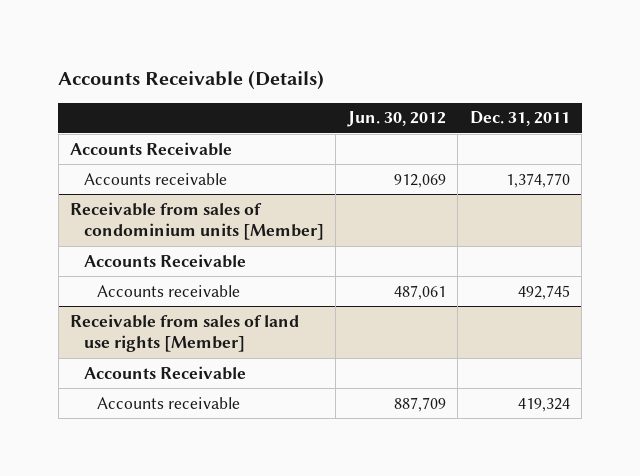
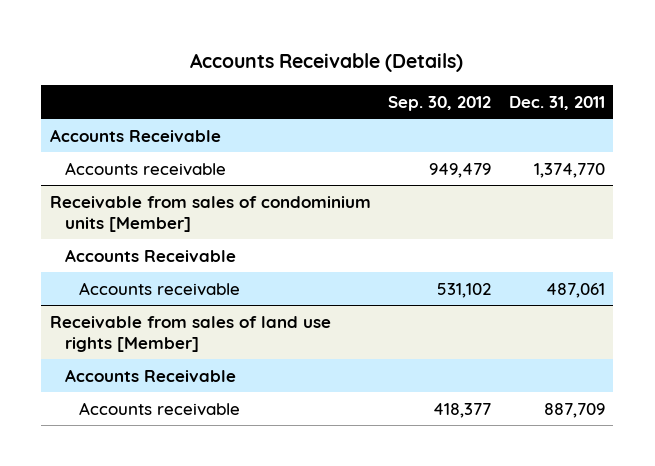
- | Jun. 30, 2012 | Dec. 31, 2011
+ | Sep. 30, 2012 | Dec. 31, 2011
@ Receivable from sales of condominium units [Member]
- Accounts receivable | 487,061 | 492,745
+ Accounts receivable | 531,102 | 487,061
@ Receivable from sales of land use rights [Member]
- Accounts receivable | 887,709 | 419,324
+ Accounts receivable | 418,377 | 887,709

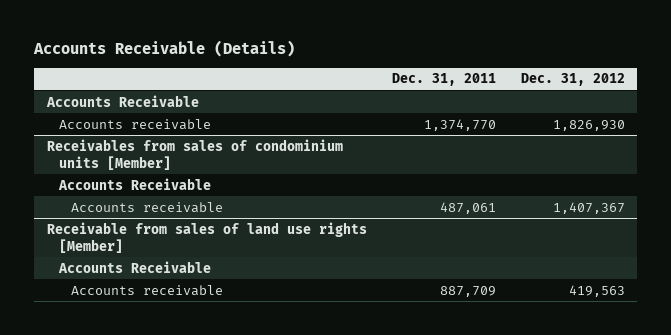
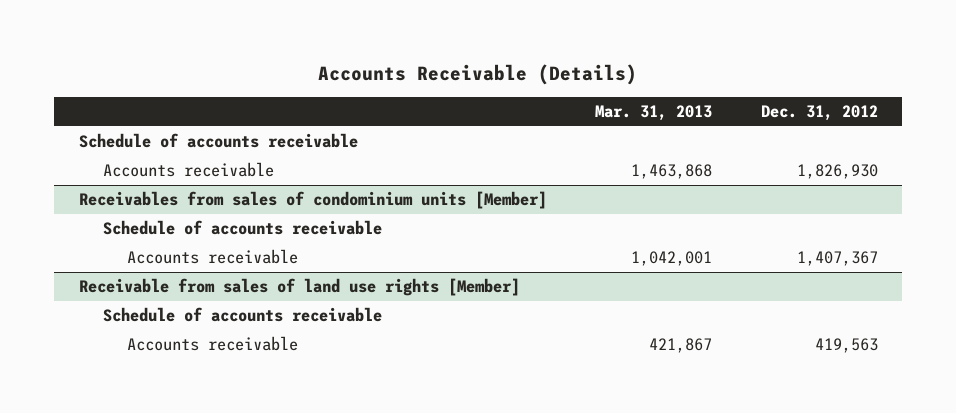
- | Dec. 31, 2011 | Dec. 31, 2012
+ | Mar. 31, 2013 | Dec. 31, 2012
- Accounts Receivable
+ Schedule of accounts receivable
@ Receivables from sales of condominium units [Member]
- Accounts Receivable
+ Schedule of accounts receivable
@ Receivable from sales of land use rights [Member]
- Accounts Receivable
+ Schedule of accounts receivable

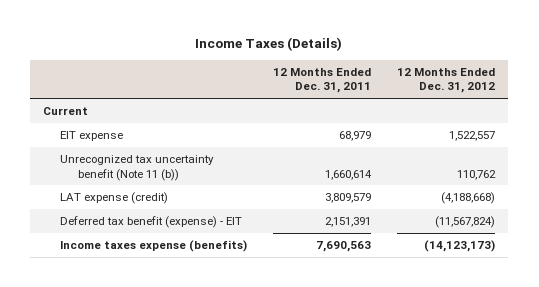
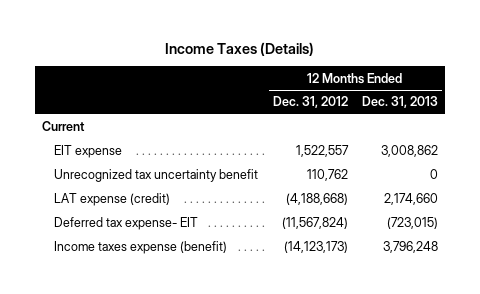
- | 12 Months Ended Dec. 31, 2011 | 12 Months Ended Dec. 31, 2012
+ | 12 Months Ended Dec. 31, 2012 | 12 Months Ended Dec. 31, 2013
- Unrecognized tax uncertainty benefit (Note 11 (b)) | 1,660,614 | 110,762
+ Unrecognized tax uncertainty benefit | 110,762 | 0
- Deferred tax benefit (expense) - EIT | 2,151,391 | (11,567,824)
- Income taxes expense (benefits) | 7,690,563 | (14,123,173)
+ Deferred tax expense- EIT | (11,567,824) | (723,015)
+ Income taxes expense (benefit) | (14,123,173) | 3,796,248

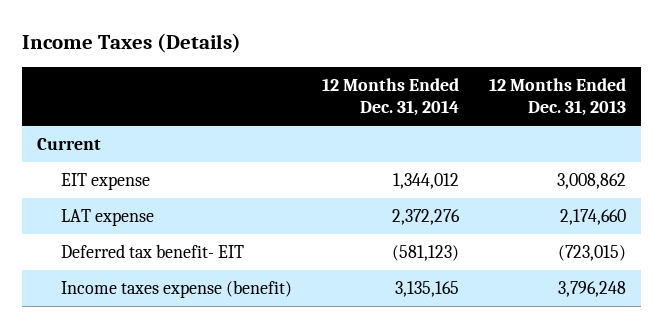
- | 12 Months Ended Dec. 31, 2012 | 12 Months Ended Dec. 31, 2013
+ | 12 Months Ended Dec. 31, 2014 | 12 Months Ended Dec. 31, 2013
- Unrecognized tax uncertainty benefit | 110,762 | 0
- LAT expense (credit) | (4,188,668) | 2,174,660
- Deferred tax expense- EIT | (11,567,824) | (723,015)
+ LAT expense | 2,372,276 | 2,174,660
+ Deferred tax benefit- EIT | (581,123) | (723,015)

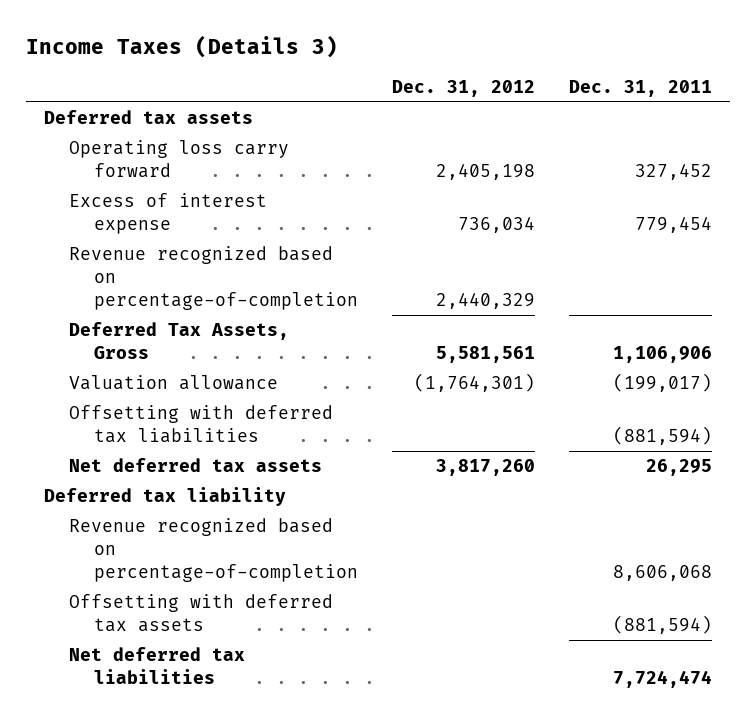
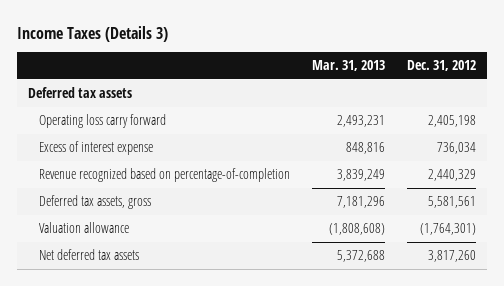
- | Dec. 31, 2012 | Dec. 31, 2011
+ | Mar. 31, 2013 | Dec. 31, 2012
- Deferred Tax Assets, Gross | 5,581,561 | 1,106,906
+ Deferred tax assets, gross | 7,181,296 | 5,581,561
- Offsetting with deferred tax liabilities | | (881,594)
- Deferred tax liability
- Revenue recognized based on percentage-of-completion | | 8,606,068
- Offsetting with deferred tax assets | | (881,594)
- Net deferred tax liabilities | | 7,724,474

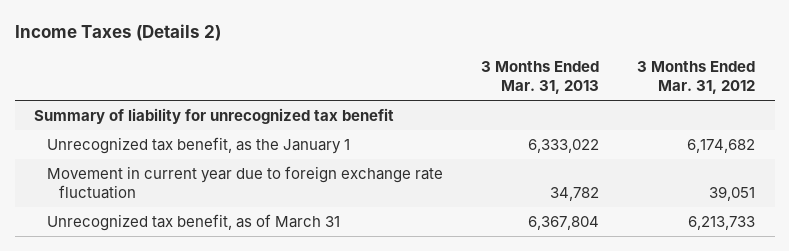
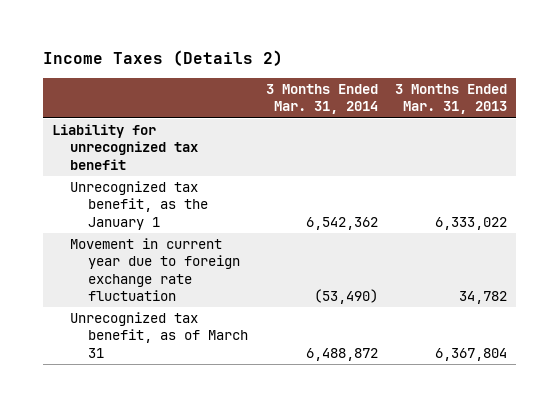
- | 3 Months Ended Mar. 31, 2013 | 3 Months Ended Mar. 31, 2012
+ | 3 Months Ended Mar. 31, 2014 | 3 Months Ended Mar. 31, 2013
- Summary of liability for unrecognized tax benefit
+ Liability for unrecognized tax benefit

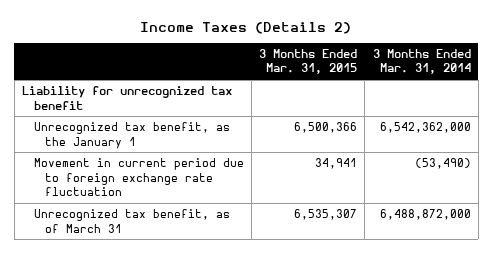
- | 3 Months Ended Mar. 31, 2014 | 3 Months Ended Mar. 31, 2013
+ | 3 Months Ended Mar. 31, 2015 | 3 Months Ended Mar. 31, 2014
- Unrecognized tax benefit, as the January 1 | 6,542,362 | 6,333,022
- Movement in current year due to foreign exchange rate fluctuation | (53,490) | 34,782
- Unrecognized tax benefit, as of March 31 | 6,488,872 | 6,367,804
+ Unrecognized tax benefit, as the January 1 | 6,500,366 | 6,542,362,000
+ Movement in current period due to foreign exchange rate fluctuation | 34,941 | (53,490)
+ Unrecognized tax benefit, as of March 31 | 6,535,307 | 6,488,872,000

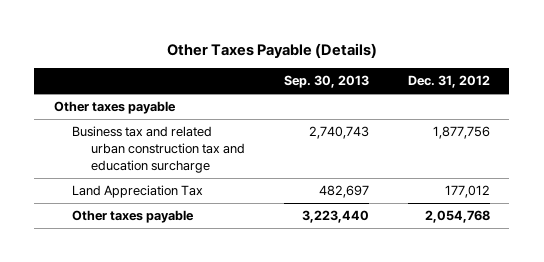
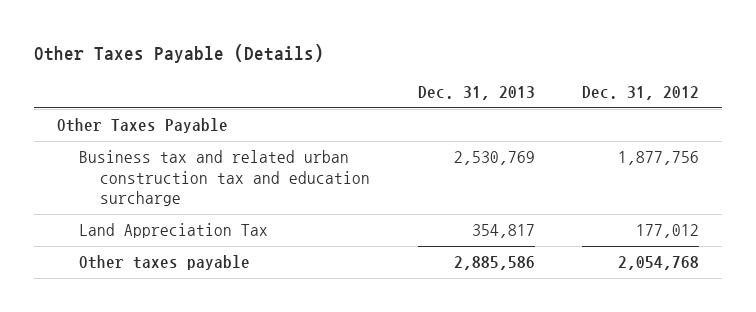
- | Sep. 30, 2013 | Dec. 31, 2012
+ | Dec. 31, 2013 | Dec. 31, 2012
- Other taxes payable
+ Other Taxes Payable

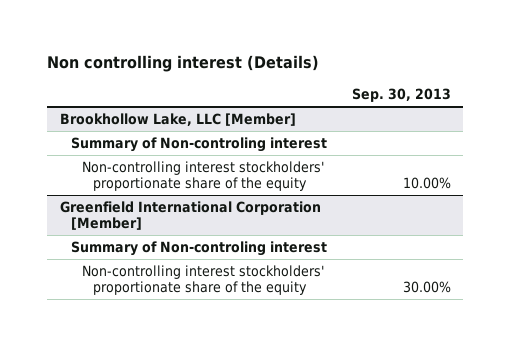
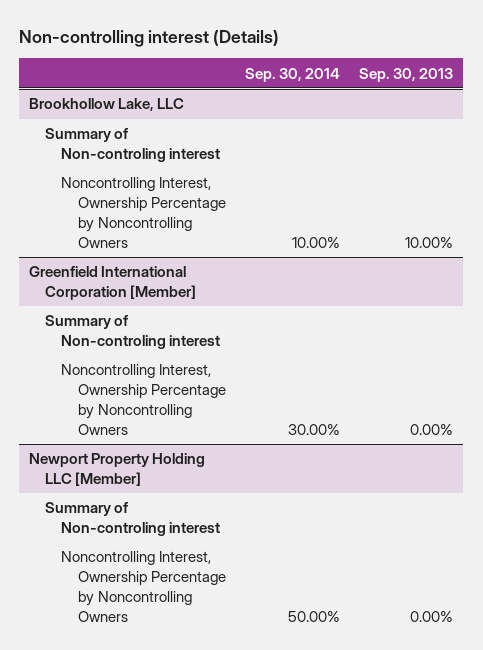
- Non controlling interest (Details)
+ Non-controlling interest (Details)
- | Sep. 30, 2013
+ | Sep. 30, 2014 | Sep. 30, 2013
- Brookhollow Lake, LLC [Member]
+ Brookhollow Lake, LLC
- Non-controlling interest stockholders' proportionate share of the equity | 10.00%
+ Noncontrolling Interest, Ownership Percentage by Noncontrolling Owners | 10.00% | 10.00%
@ Greenfield International Corporation [Member]
- Non-controlling interest stockholders' proportionate share of the equity | 30.00%
+ Noncontrolling Interest, Ownership Percentage by Noncontrolling Owners | 30.00% | 0.00%
+ Newport Property Holding LLC [Member]
+ Summary of Non-controling interest
+ Noncontrolling Interest, Ownership Percentage by Noncontrolling Owners | 50.00% | 0.00%

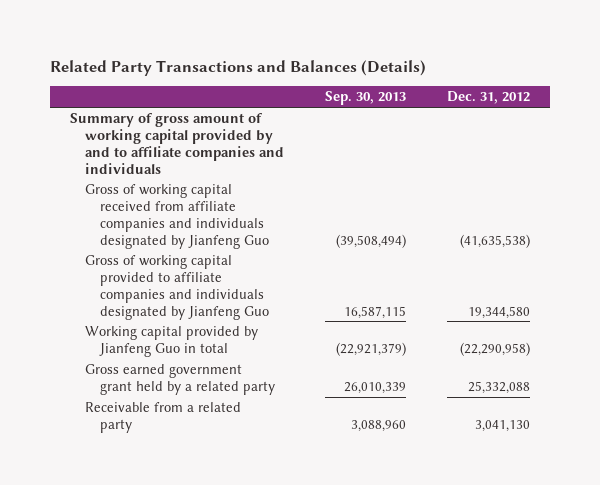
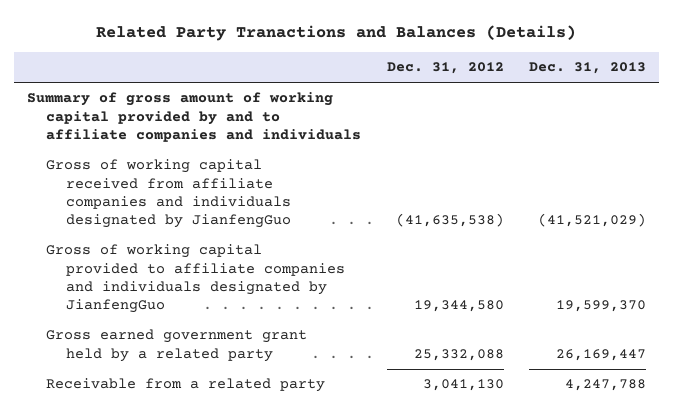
- Related Party Transactions and Balances (Details)
+ Related Party Tranactions and Balances (Details)
- | Sep. 30, 2013 | Dec. 31, 2012
+ | Dec. 31, 2012 | Dec. 31, 2013
- Gross of working capital received from affiliate companies and individuals designated by Jianfeng Guo | (39,508,494) | (41,635,538)
- Gross of working capital provided to affiliate companies and individuals designated by Jianfeng Guo | 16,587,115 | 19,344,580
- Working capital provided by Jianfeng Guo in total | (22,921,379) | (22,290,958)
+ Gross of working capital received from affiliate companies and individuals designated by JianfengGuo | (41,635,538) | (41,521,029)
+ Gross of working capital provided to affiliate companies and individuals designated by JianfengGuo | 19,344,580 | 19,599,370

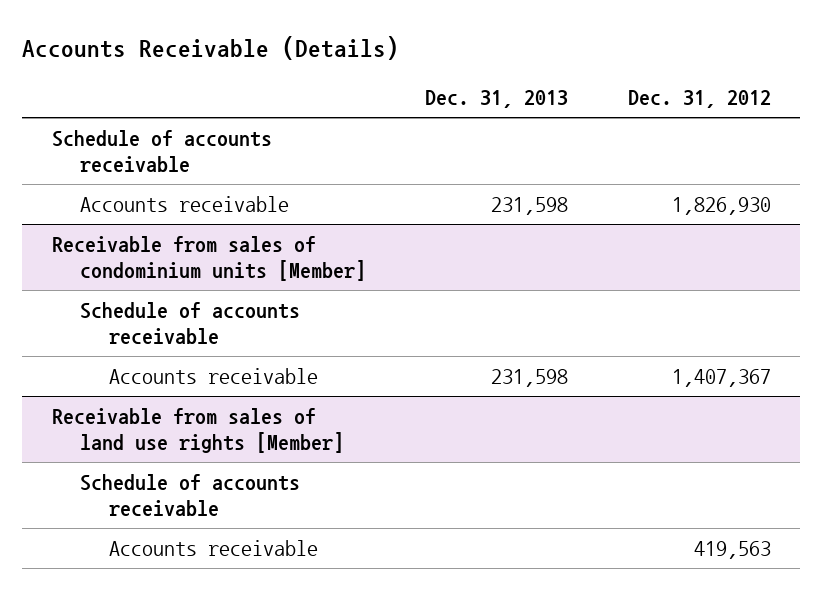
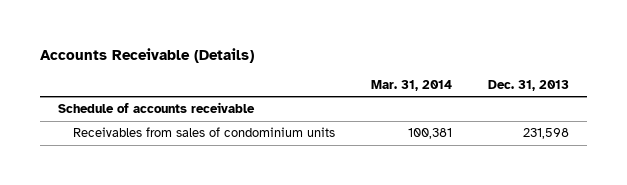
- | Dec. 31, 2013 | Dec. 31, 2012
+ | Mar. 31, 2014 | Dec. 31, 2013
- Accounts receivable | 231,598 | 1,826,930
- Receivable from sales of condominium units [Member]
- Schedule of accounts receivable
- Accounts receivable | 231,598 | 1,407,367
- Receivable from sales of land use rights [Member]
- Schedule of accounts receivable
- Accounts receivable | | 419,563
+ Receivables from sales of condominium units | 100,381 | 231,598

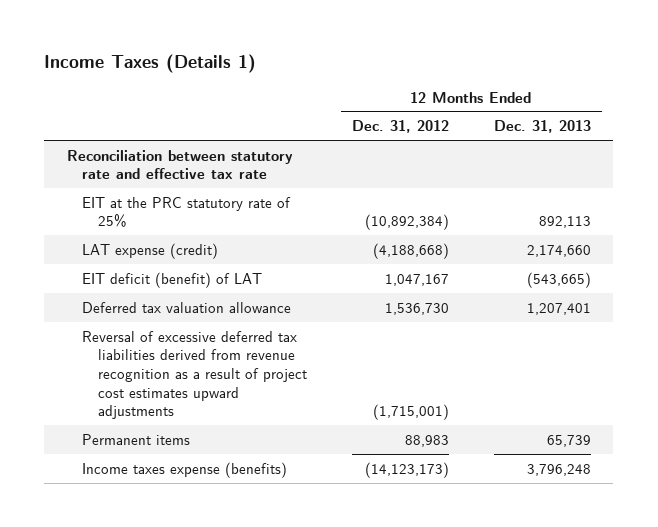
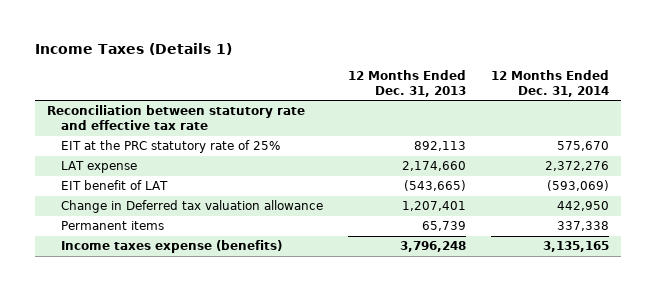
- | 12 Months Ended Dec. 31, 2012 | 12 Months Ended Dec. 31, 2013
+ | 12 Months Ended Dec. 31, 2013 | 12 Months Ended Dec. 31, 2014
- LAT expense (credit) | (4,188,668) | 2,174,660
- EIT deficit (benefit) of LAT | 1,047,167 | (543,665)
- Deferred tax valuation allowance | 1,536,730 | 1,207,401
- Reversal of excessive deferred tax liabilities derived from revenue recognition as a result of project cost estimates upward adjustments | (1,715,001) |
+ LAT expense | 2,174,660 | 2,372,276
+ EIT benefit of LAT | (543,665) | (593,069)
+ Change in Deferred tax valuation allowance | 1,207,401 | 442,950

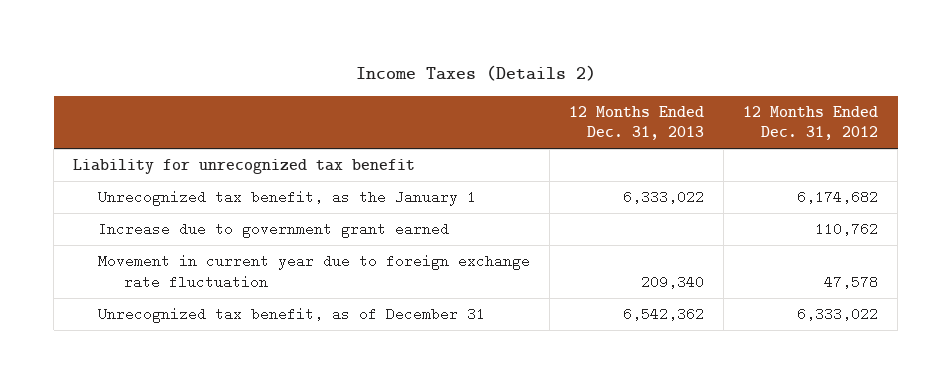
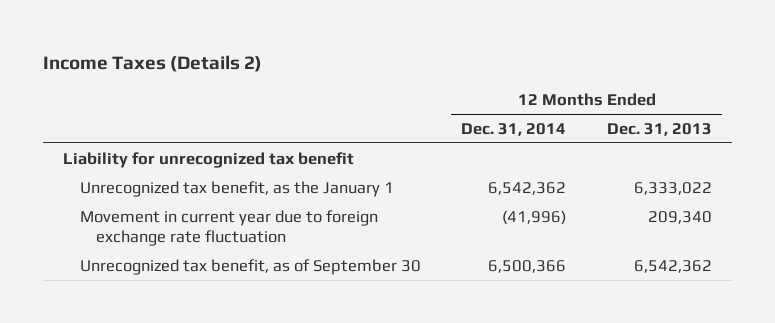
- | 12 Months Ended Dec. 31, 2013 | 12 Months Ended Dec. 31, 2012
+ | 12 Months Ended Dec. 31, 2014 | 12 Months Ended Dec. 31, 2013
- Increase due to government grant earned | | 110,762
- Unrecognized tax benefit, as of December 31 | 6,542,362 | 6,333,022
+ Unrecognized tax benefit, as of September 30 | 6,500,366 | 6,542,362

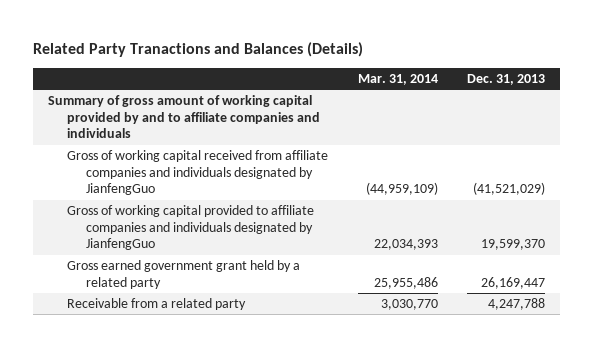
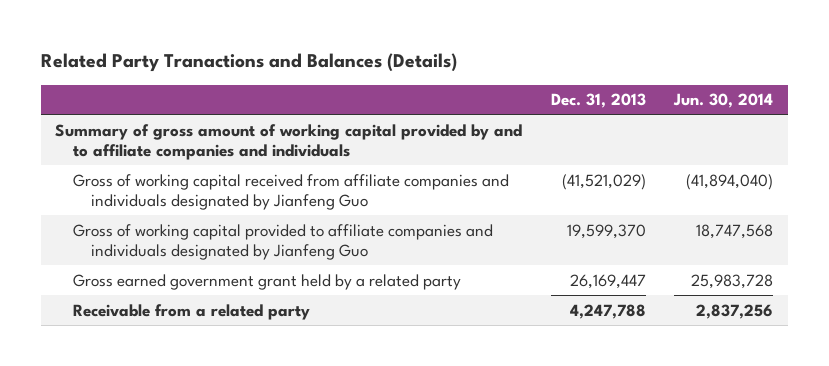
- | Mar. 31, 2014 | Dec. 31, 2013
+ | Dec. 31, 2013 | Jun. 30, 2014
- Gross of working capital received from affiliate companies and individuals designated by JianfengGuo | (44,959,109) | (41,521,029)
- Gross of working capital provided to affiliate companies and individuals designated by JianfengGuo | 22,034,393 | 19,599,370
+ Gross of working capital received from affiliate companies and individuals designated by Jianfeng Guo | (41,521,029) | (41,894,040)
+ Gross of working capital provided to affiliate companies and individuals designated by Jianfeng Guo | 19,599,370 | 18,747,568

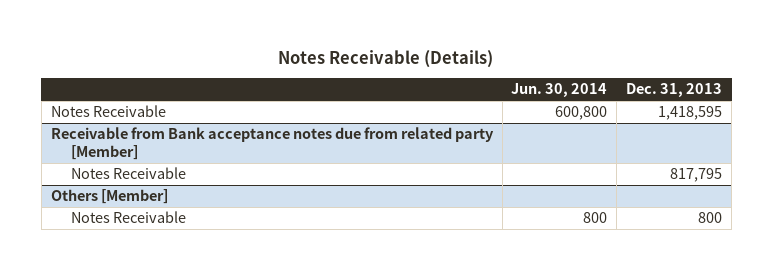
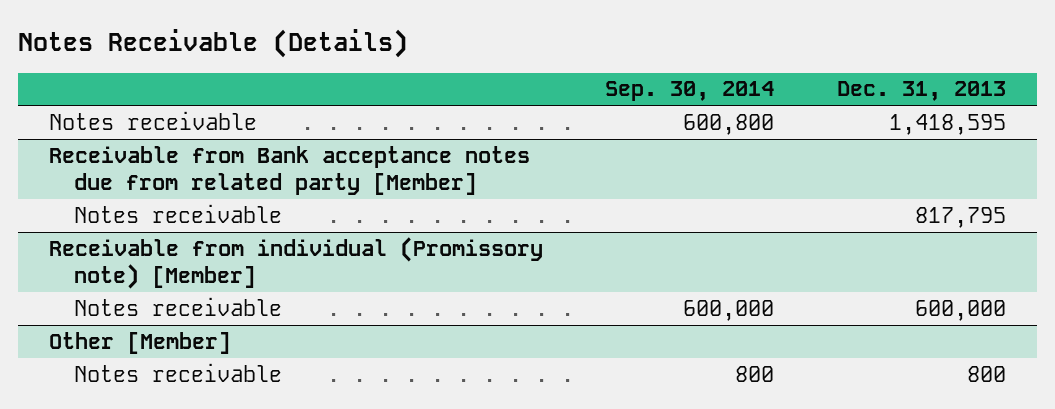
- | Jun. 30, 2014 | Dec. 31, 2013
+ | Sep. 30, 2014 | Dec. 31, 2013
- Notes Receivable | 600,800 | 1,418,595
+ Notes receivable | 600,800 | 1,418,595
@ Receivable from Bank acceptance notes due from related party [Member]
- Notes Receivable | | 817,795
- Others [Member]
- Notes Receivable | 800 | 800
@ Receivable from Bank acceptance notes due from related party [Member]
+ Notes receivable | | 817,795
+ Receivable from individual (Promissory note) [Member]
+ Notes receivable | 600,000 | 600,000
+ Other [Member]
+ Notes receivable | 800 | 800

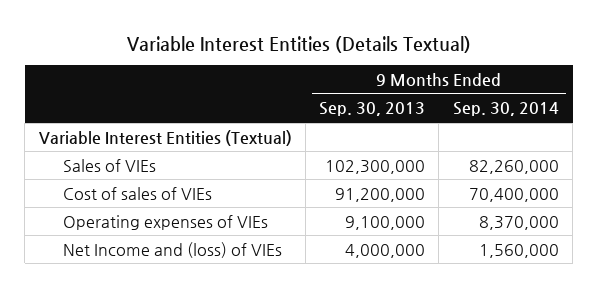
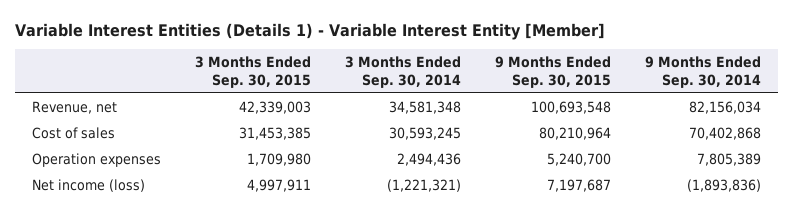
- Variable Interest Entities (Details Textual)
+ Variable Interest Entities (Details 1) - Variable Interest Entity [Member]
- | 9 Months Ended Sep. 30, 2013 | 9 Months Ended Sep. 30, 2014
+ | 3 Months Ended Sep. 30, 2015 | 3 Months Ended Sep. 30, 2014 | 9 Months Ended Sep. 30, 2015 | 9 Months Ended Sep. 30, 2014
- Variable Interest Entities (Textual)
- Sales of VIEs | 102,300,000 | 82,260,000
- Cost of sales of VIEs | 91,200,000 | 70,400,000
- Operating expenses of VIEs | 9,100,000 | 8,370,000
- Net Income and (loss) of VIEs | 4,000,000 | 1,560,000
+ Revenue, net | 42,339,003 | 34,581,348 | 100,693,548 | 82,156,034
+ Cost of sales | 31,453,385 | 30,593,245 | 80,210,964 | 70,402,868
+ Operation expenses | 1,709,980 | 2,494,436 | 5,240,700 | 7,805,389
+ Net income (loss) | 4,997,911 | (1,221,321) | 7,197,687 | (1,893,836)

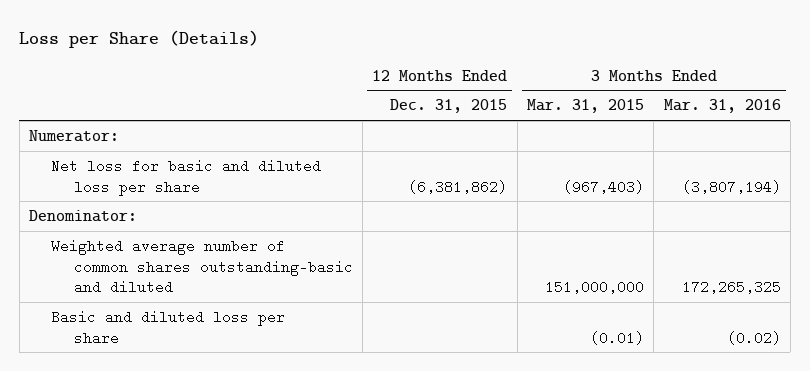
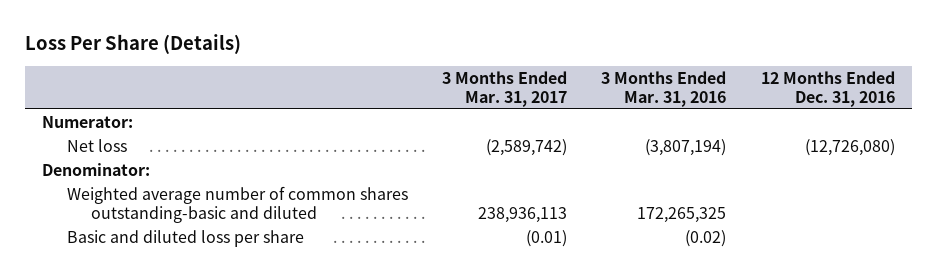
- Loss per Share (Details)
+ Loss Per Share (Details)
- | 12 Months Ended Dec. 31, 2015 | 3 Months Ended Mar. 31, 2015 | 3 Months Ended Mar. 31, 2016
+ | 3 Months Ended Mar. 31, 2017 | 3 Months Ended Mar. 31, 2016 | 12 Months Ended Dec. 31, 2016
- Net loss for basic and diluted loss per share | (6,381,862) | (967,403) | (3,807,194)
+ Net loss | (2,589,742) | (3,807,194) | (12,726,080)

